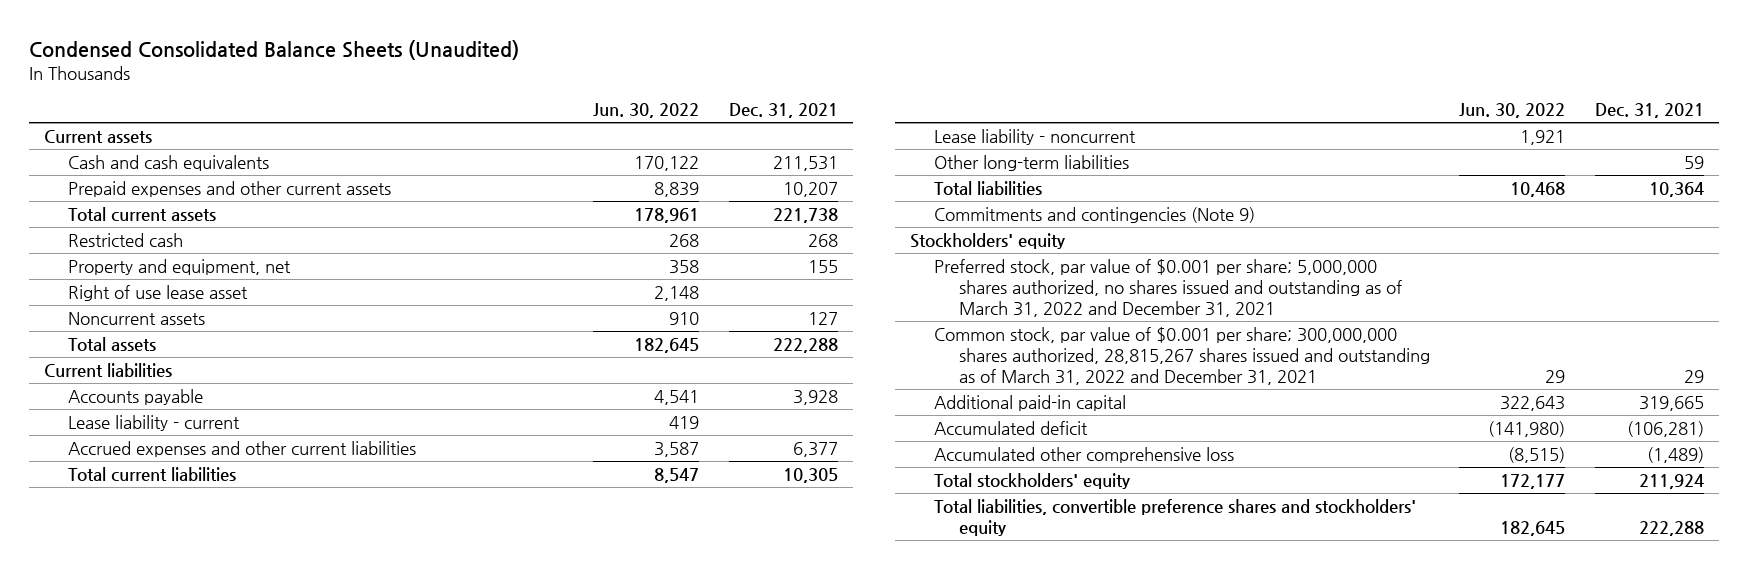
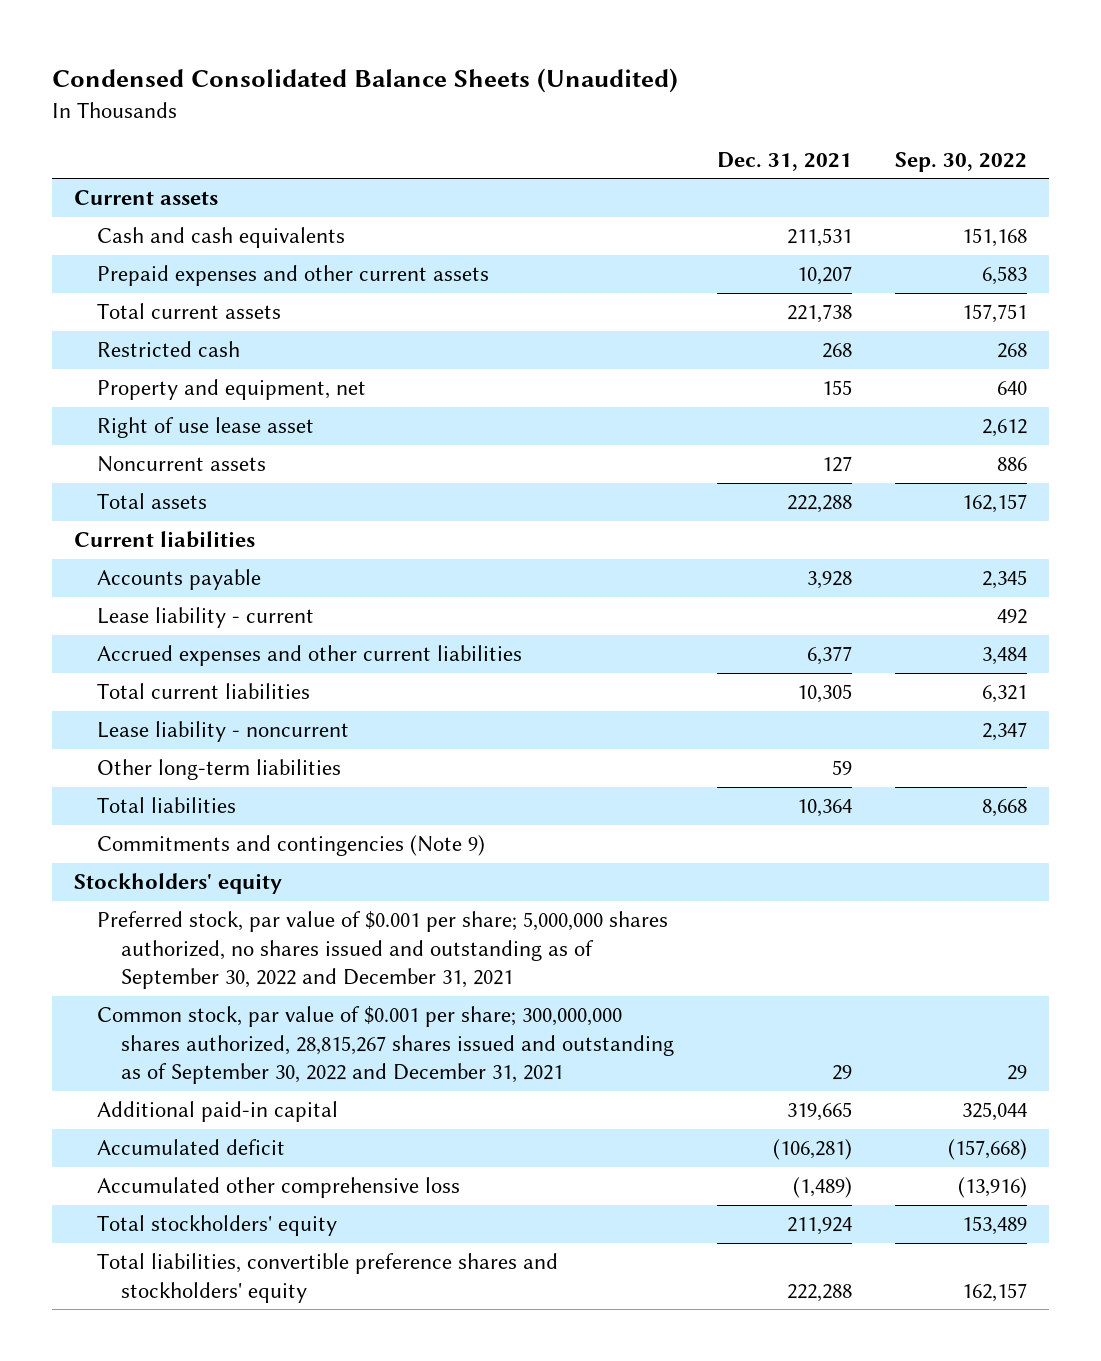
- | Jun. 30, 2022 | Dec. 31, 2021
+ | Dec. 31, 2021 | Sep. 30, 2022
- Preferred stock, par value of $0.001 per share; 5,000,000 shares authorized, no shares issued and outstanding as of March 31, 2022 and December 31, 2021
- Common stock, par value of $0.001 per share; 300,000,000 shares authorized, 28,815,267 shares issued and outstanding as of March 31, 2022 and December 31, 2021 | 29 | 29
+ Preferred stock, par value of $0.001 per share; 5,000,000 shares authorized, no shares issued and outstanding as of September 30, 2022 and December 31, 2021
+ Common stock, par value of $0.001 per share; 300,000,000 shares authorized, 28,815,267 shares issued and outstanding as of September 30, 2022 and December 31, 2021 | 29 | 29

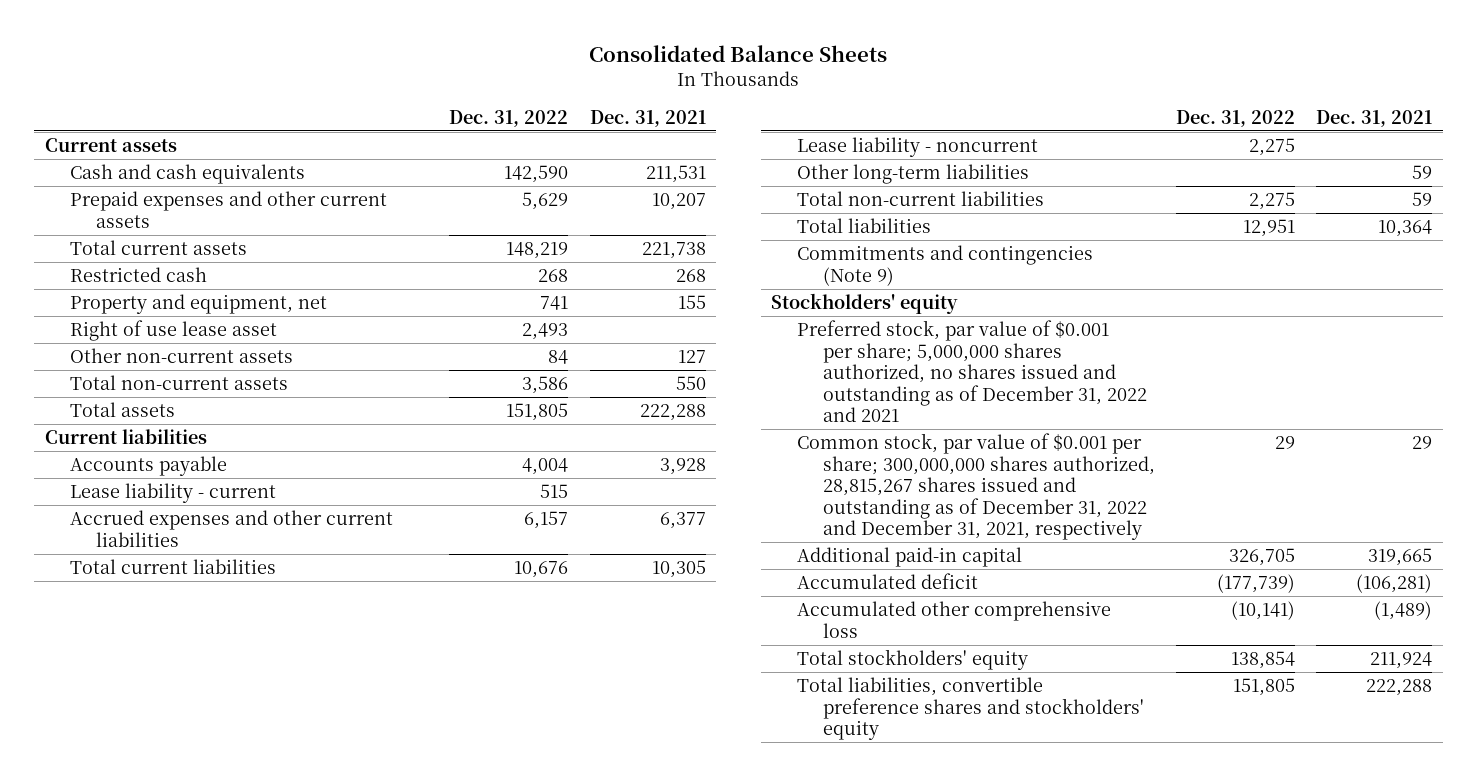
- Condensed Consolidated Balance Sheets (Unaudited)
+ Consolidated Balance Sheets
- | Dec. 31, 2021 | Sep. 30, 2022
+ | Dec. 31, 2022 | Dec. 31, 2021
- Noncurrent assets | 127 | 886
+ Other non-current assets | 84 | 127
+ Total non-current assets | 3,586 | 550
+ Total non-current liabilities | 2,275 | 59
- Preferred stock, par value of $0.001 per share; 5,000,000 shares authorized, no shares issued and outstanding as of September 30, 2022 and December 31, 2021
- Common stock, par value of $0.001 per share; 300,000,000 shares authorized, 28,815,267 shares issued and outstanding as of September 30, 2022 and December 31, 2021 | 29 | 29
+ Preferred stock, par value of $0.001 per share; 5,000,000 shares authorized, no shares issued and outstanding as of December 31, 2022 and 2021
+ Common stock, par value of $0.001 per share; 300,000,000 shares authorized, 28,815,267 shares issued and outstanding as of December 31, 2022 and December 31, 2021, respectively | 29 | 29

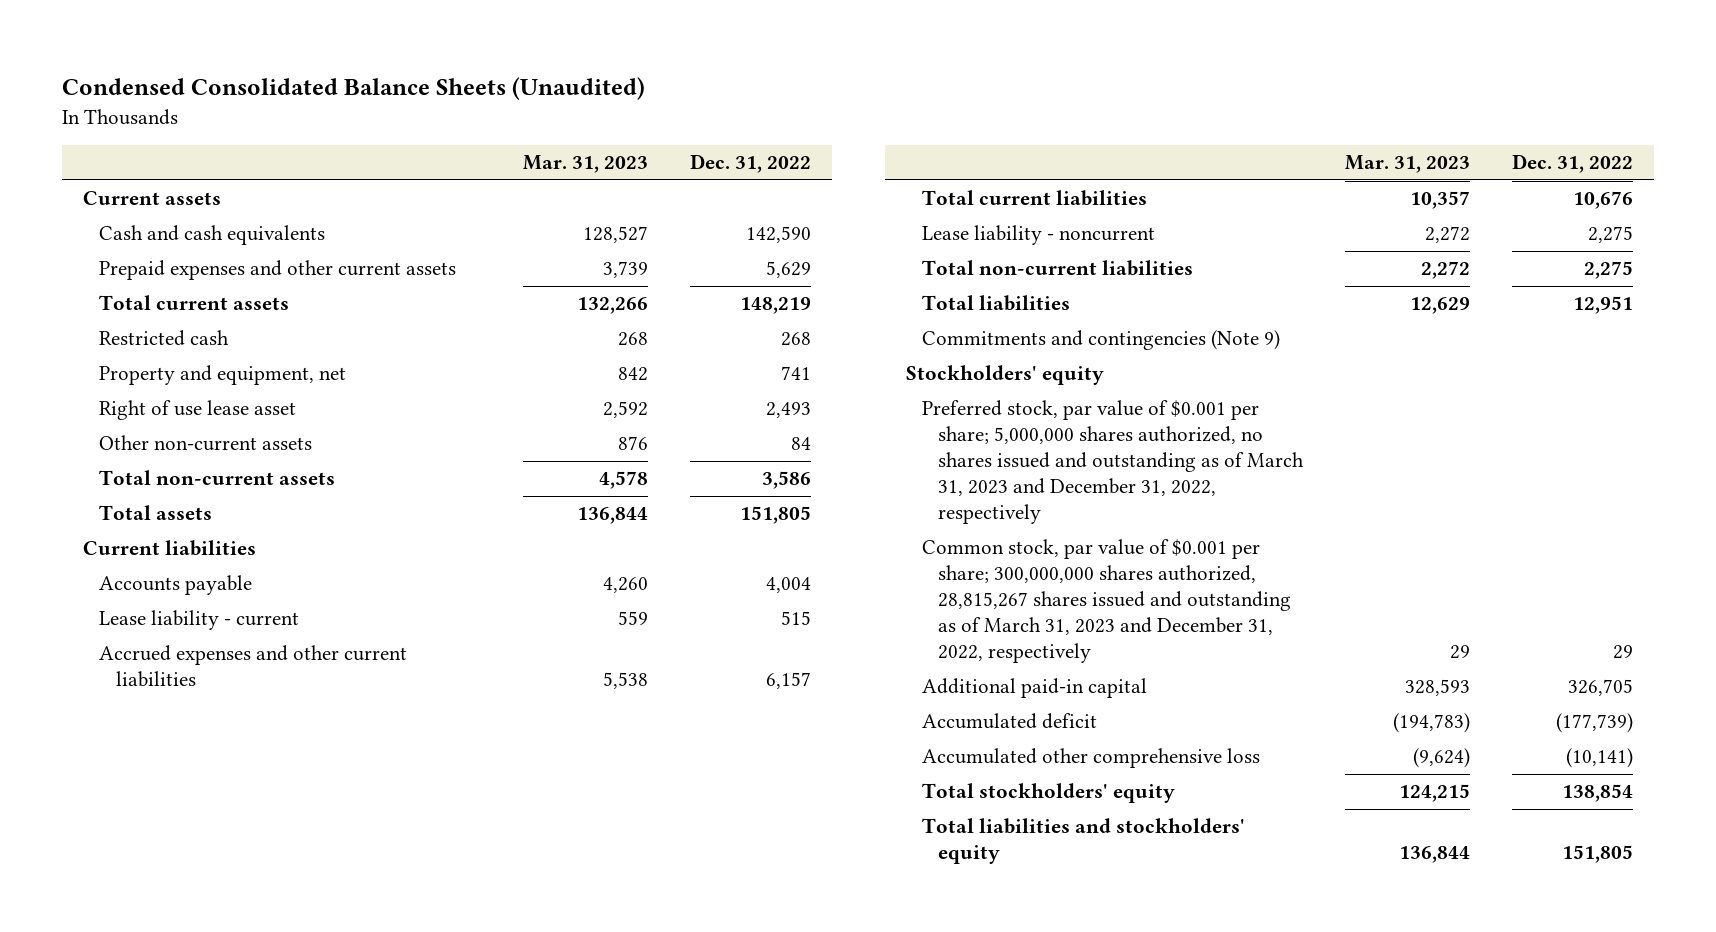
- Consolidated Balance Sheets
+ Condensed Consolidated Balance Sheets (Unaudited)
- | Dec. 31, 2022 | Dec. 31, 2021
+ | Mar. 31, 2023 | Dec. 31, 2022
- Other long-term liabilities | | 59
- Preferred stock, par value of $0.001 per share; 5,000,000 shares authorized, no shares issued and outstanding as of December 31, 2022 and 2021
- Common stock, par value of $0.001 per share; 300,000,000 shares authorized, 28,815,267 shares issued and outstanding as of December 31, 2022 and December 31, 2021, respectively | 29 | 29
+ Preferred stock, par value of $0.001 per share; 5,000,000 shares authorized, no shares issued and outstanding as of March 31, 2023 and December 31, 2022, respectively
+ Common stock, par value of $0.001 per share; 300,000,000 shares authorized, 28,815,267 shares issued and outstanding as of March 31, 2023 and December 31, 2022, respectively | 29 | 29
- Total liabilities, convertible preference shares and stockholders' equity | 151,805 | 222,288
+ Total liabilities and stockholders' equity | 136,844 | 151,805

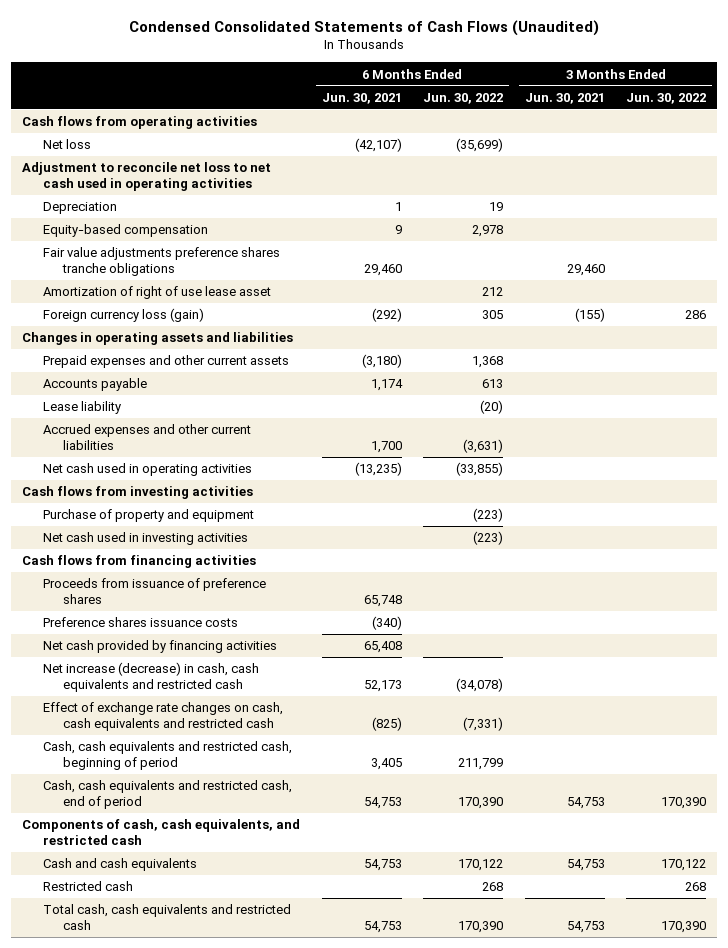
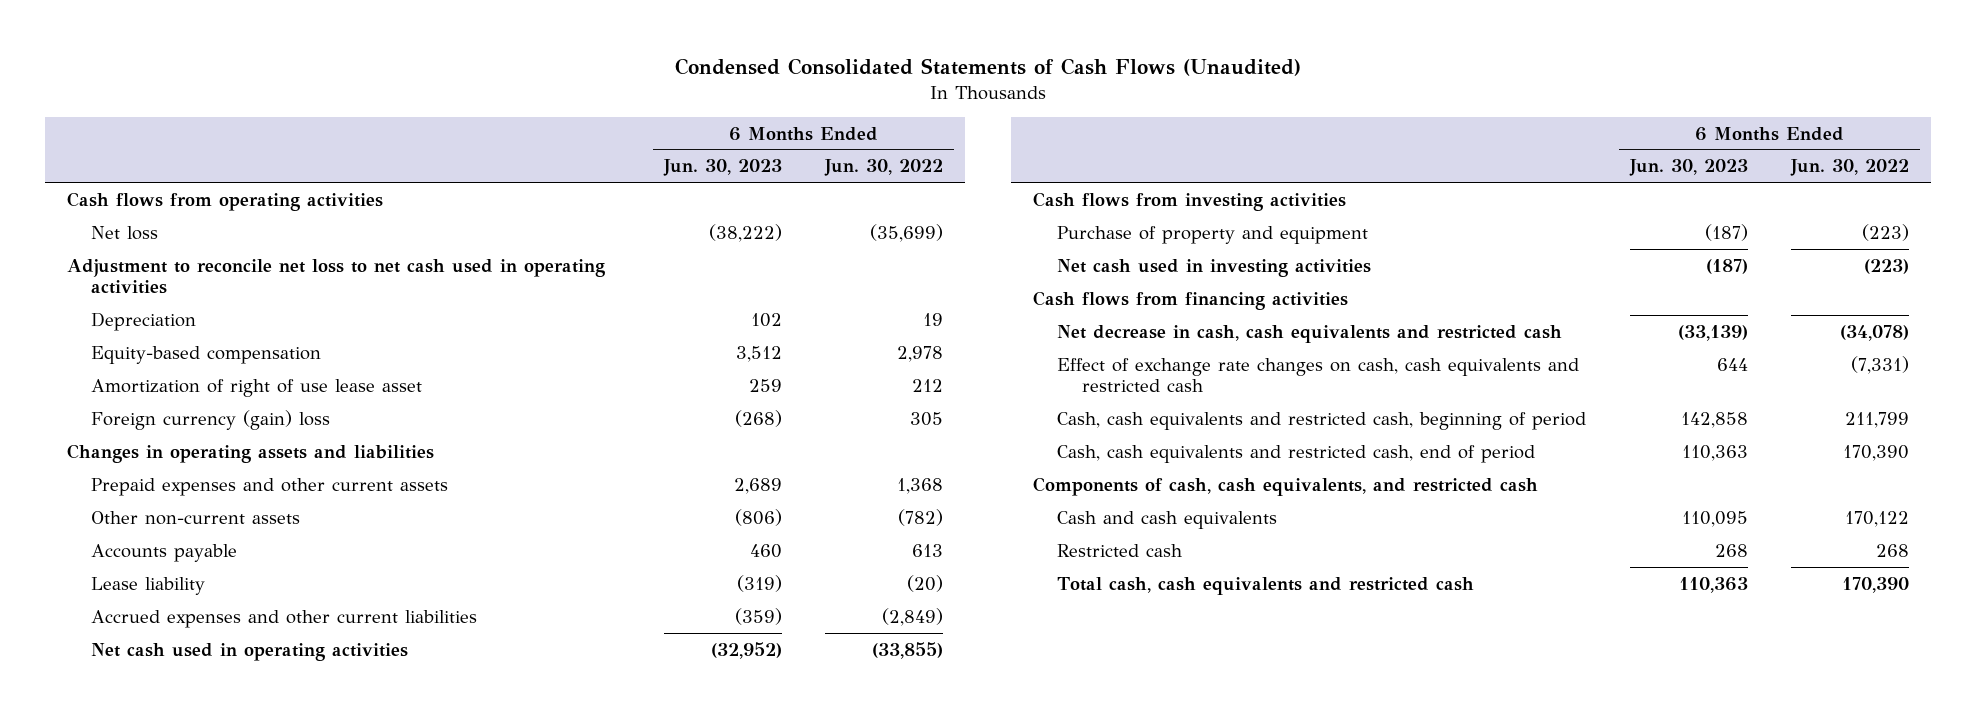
- | 6 Months Ended Jun. 30, 2021 | 6 Months Ended Jun. 30, 2022 | 3 Months Ended Jun. 30, 2021 | 3 Months Ended Jun. 30, 2022
+ | 6 Months Ended Jun. 30, 2023 | 6 Months Ended Jun. 30, 2022
- Fair value adjustments preference shares tranche obligations | 29,460 | | 29,460 |
- Foreign currency loss (gain) | (292) | 305 | (155) | 286
+ Foreign currency (gain) loss | (268) | 305
+ Other non-current assets | (806) | (782)
- Accrued expenses and other current liabilities | 1,700 | (3,631) | |
+ Accrued expenses and other current liabilities | (359) | (2,849)
- Proceeds from issuance of preference shares | 65,748 | | |
- Preference shares issuance costs | (340) | | |
- Net cash provided by financing activities | 65,408 | | |
- Net increase (decrease) in cash, cash equivalents and restricted cash | 52,173 | (34,078) | |
+ Net decrease in cash, cash equivalents and restricted cash | (33,139) | (34,078)

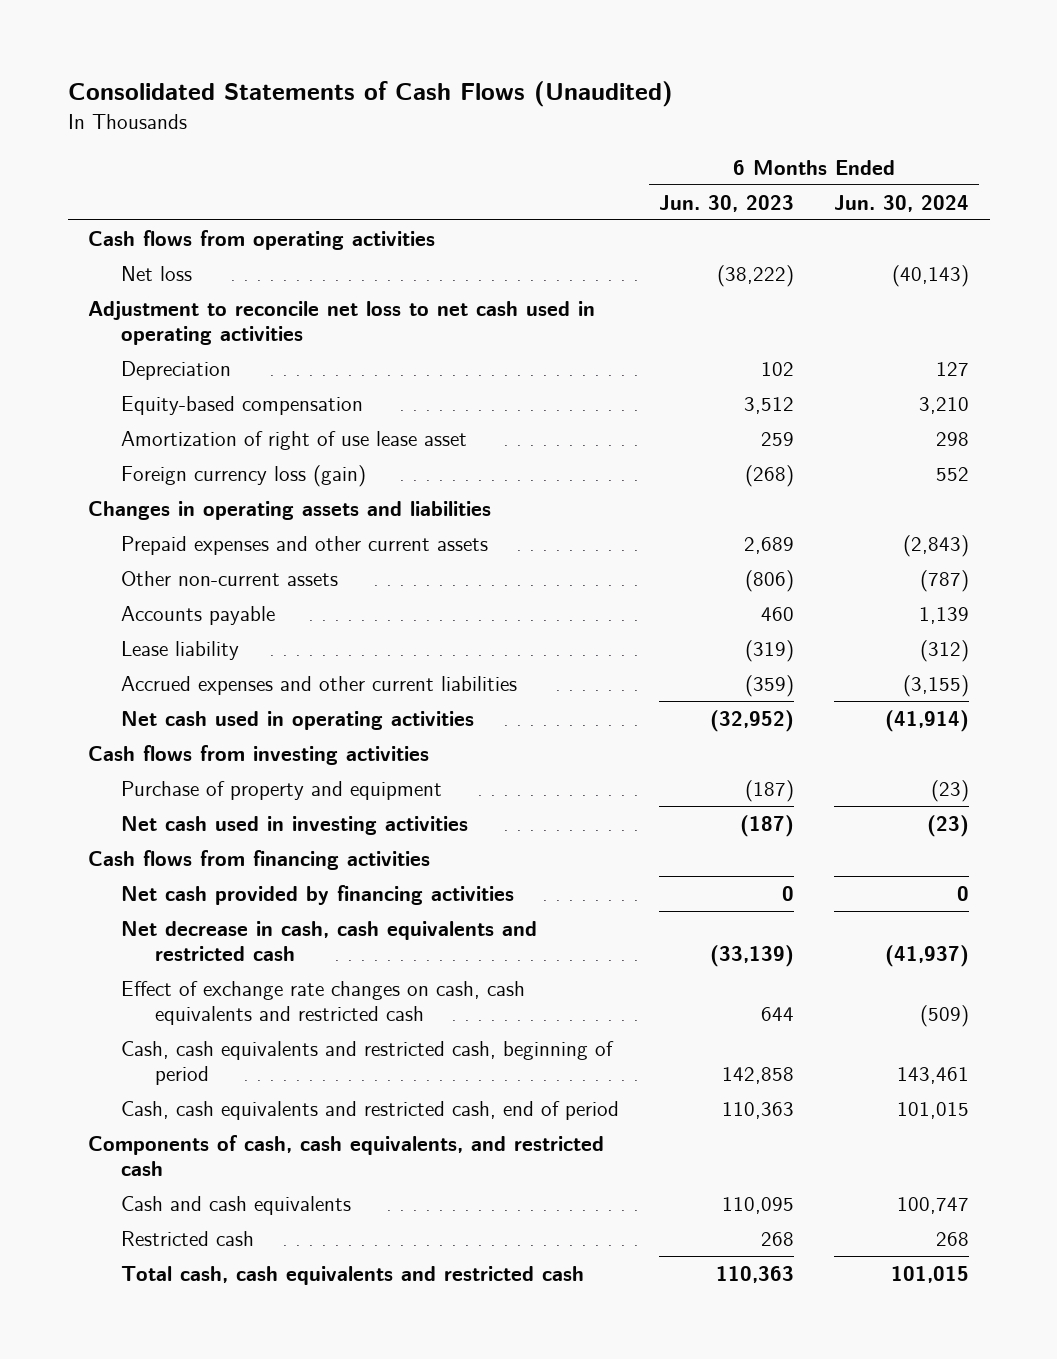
- Condensed Consolidated Statements of Cash Flows (Unaudited)
+ Consolidated Statements of Cash Flows (Unaudited)
- | 6 Months Ended Jun. 30, 2023 | 6 Months Ended Jun. 30, 2022
+ | 6 Months Ended Jun. 30, 2023 | 6 Months Ended Jun. 30, 2024
- Foreign currency (gain) loss | (268) | 305
+ Foreign currency loss (gain) | (268) | 552
+ Net cash provided by financing activities | 0 | 0

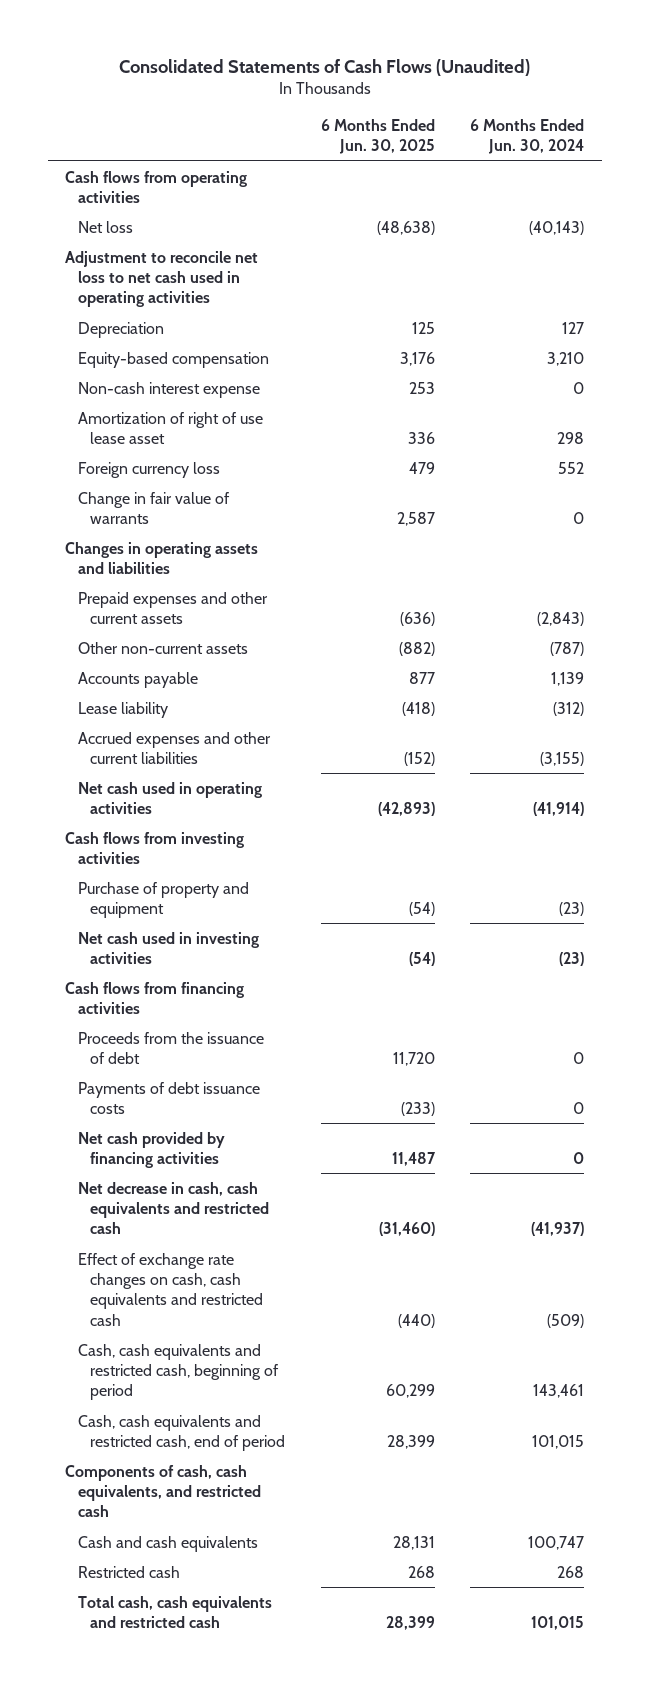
- | 6 Months Ended Jun. 30, 2023 | 6 Months Ended Jun. 30, 2024
+ | 6 Months Ended Jun. 30, 2025 | 6 Months Ended Jun. 30, 2024
+ Non-cash interest expense | 253 | 0
- Foreign currency loss (gain) | (268) | 552
+ Foreign currency loss | 479 | 552
+ Change in fair value of warrants | 2,587 | 0
+ Proceeds from the issuance of debt | 11,720 | 0
+ Payments of debt issuance costs | (233) | 0

